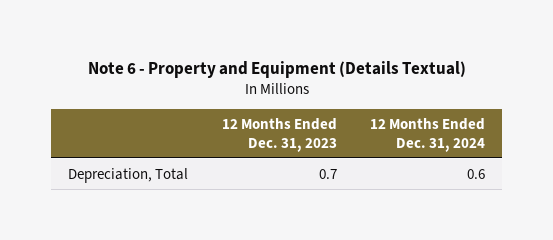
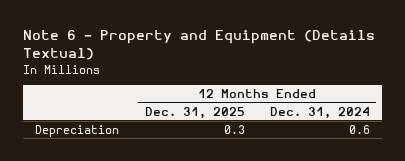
- | 12 Months Ended Dec. 31, 2023 | 12 Months Ended Dec. 31, 2024
+ | 12 Months Ended Dec. 31, 2025 | 12 Months Ended Dec. 31, 2024
- Depreciation, Total | 0.7 | 0.6
+ Depreciation | 0.3 | 0.6

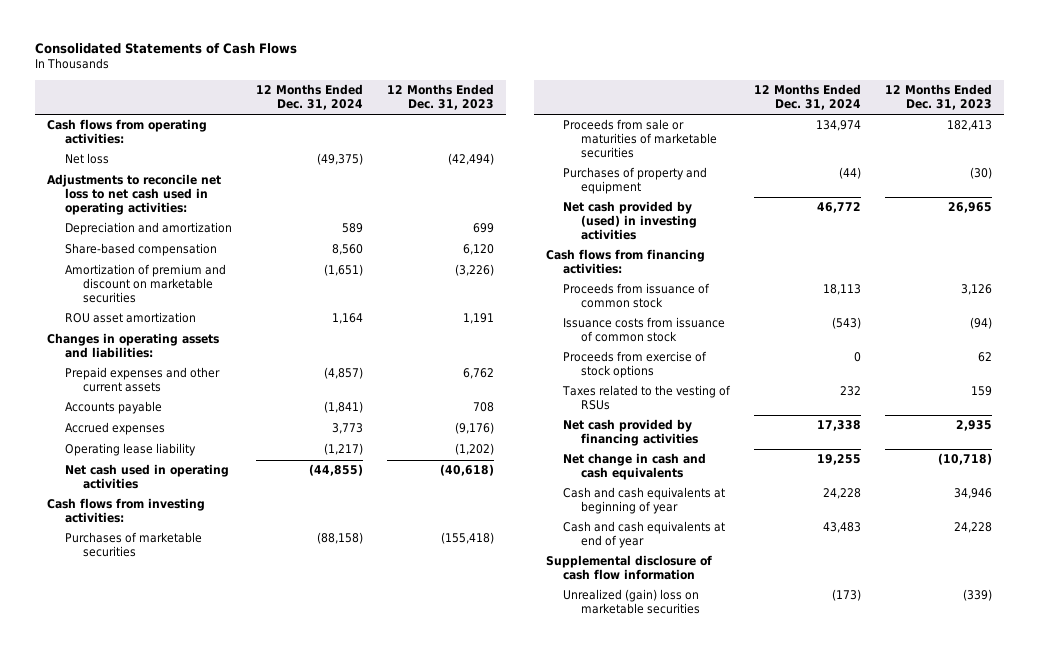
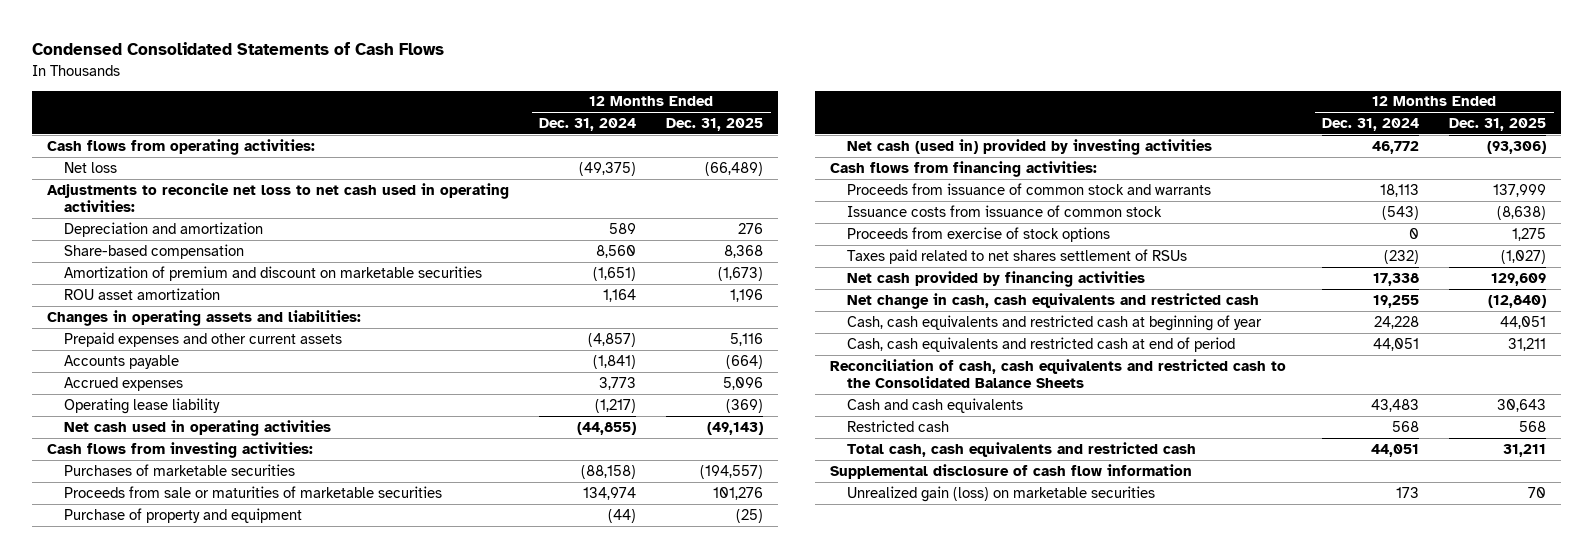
- Consolidated Statements of Cash Flows
+ Condensed Consolidated Statements of Cash Flows
- | 12 Months Ended Dec. 31, 2024 | 12 Months Ended Dec. 31, 2023
+ | 12 Months Ended Dec. 31, 2024 | 12 Months Ended Dec. 31, 2025
- Purchases of property and equipment | (44) | (30)
- Net cash provided by (used) in investing activities | 46,772 | 26,965
+ Purchase of property and equipment | (44) | (25)
+ Net cash (used in) provided by investing activities | 46,772 | (93,306)
- Proceeds from issuance of common stock | 18,113 | 3,126
+ Proceeds from issuance of common stock and warrants | 18,113 | 137,999
- Taxes related to the vesting of RSUs | 232 | 159
+ Taxes paid related to net shares settlement of RSUs | (232) | (1,027)
- Net change in cash and cash equivalents | 19,255 | (10,718)
- Cash and cash equivalents at beginning of year | 24,228 | 34,946
- Cash and cash equivalents at end of year | 43,483 | 24,228
+ Net change in cash, cash equivalents and restricted cash | 19,255 | (12,840)
+ Cash, cash equivalents and restricted cash at beginning of year | 24,228 | 44,051
+ Cash, cash equivalents and restricted cash at end of period | 44,051 | 31,211
+ Reconciliation of cash, cash equivalents and restricted cash to the Consolidated Balance Sheets
+ Cash and cash equivalents | 43,483 | 30,643
+ Restricted cash | 568 | 568
+ Total cash, cash equivalents and restricted cash | 44,051 | 31,211
- Unrealized (gain) loss on marketable securities | (173) | (339)
+ Unrealized gain (loss) on marketable securities | 173 | 70

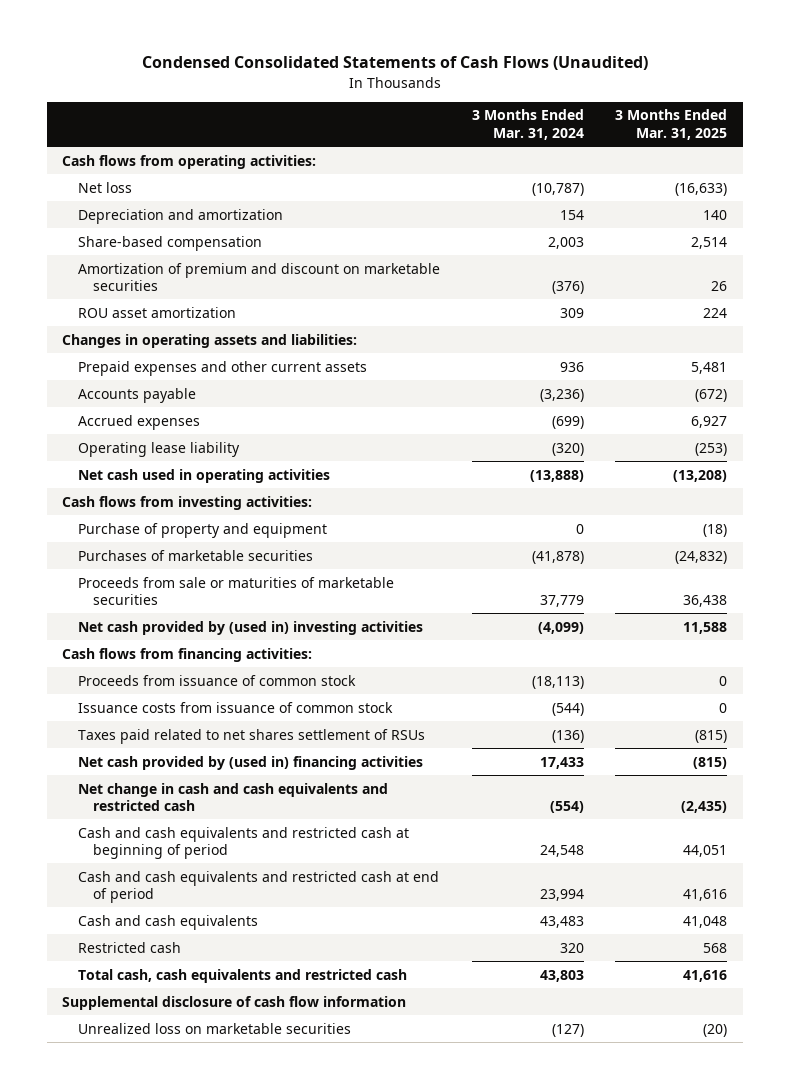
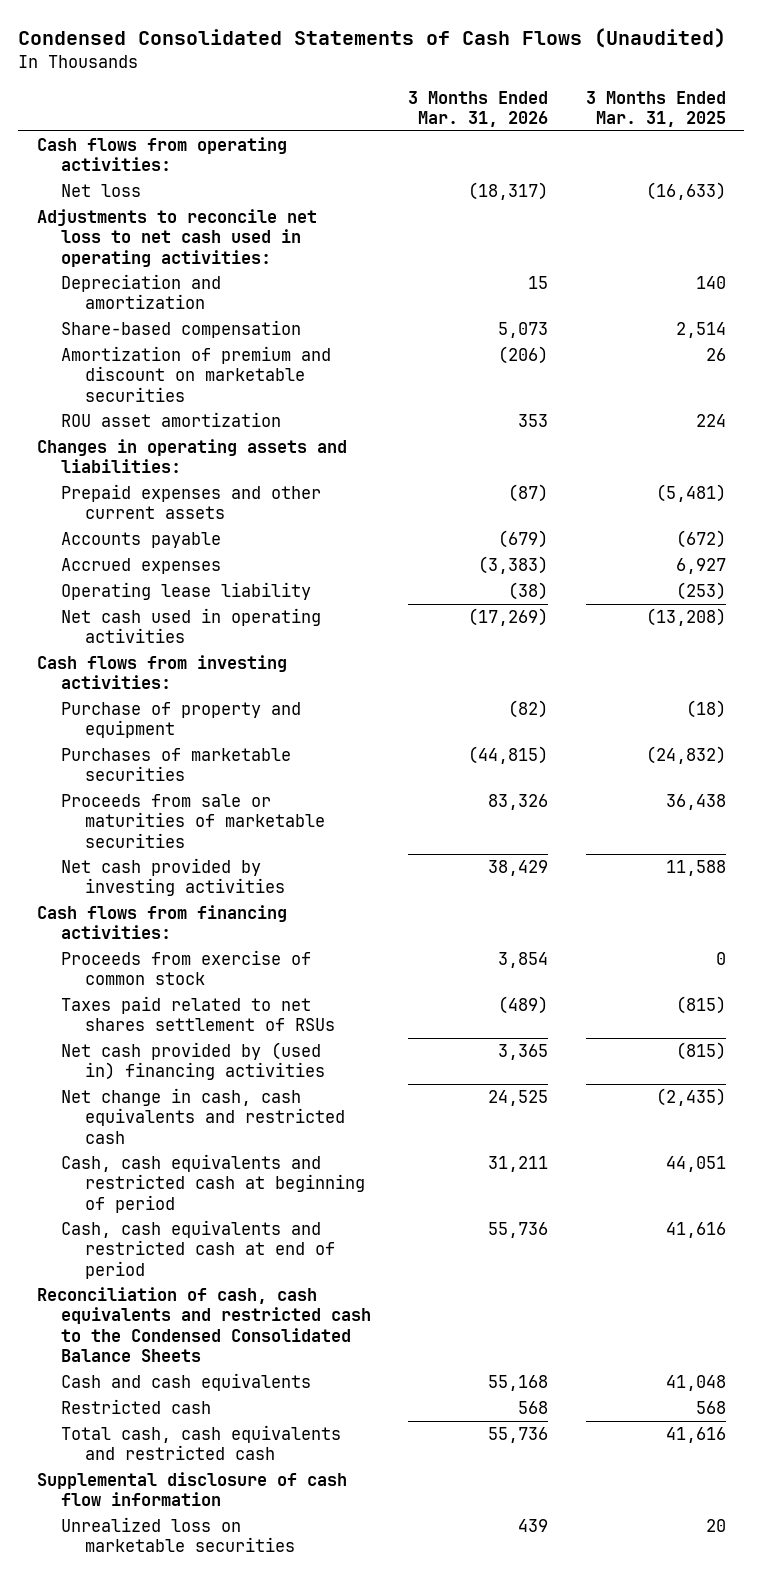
- | 3 Months Ended Mar. 31, 2024 | 3 Months Ended Mar. 31, 2025
+ | 3 Months Ended Mar. 31, 2026 | 3 Months Ended Mar. 31, 2025
+ Adjustments to reconcile net loss to net cash used in operating activities:
- Prepaid expenses and other current assets | 936 | 5,481
+ Prepaid expenses and other current assets | (87) | (5,481)
- Net cash provided by (used in) investing activities | (4,099) | 11,588
+ Net cash provided by investing activities | 38,429 | 11,588
- Proceeds from issuance of common stock | (18,113) | 0
- Issuance costs from issuance of common stock | (544) | 0
+ Proceeds from exercise of common stock | 3,854 | 0
- Net change in cash and cash equivalents and restricted cash | (554) | (2,435)
- Cash and cash equivalents and restricted cash at beginning of period | 24,548 | 44,051
- Cash and cash equivalents and restricted cash at end of period | 23,994 | 41,616
+ Net change in cash, cash equivalents and restricted cash | 24,525 | (2,435)
+ Cash, cash equivalents and restricted cash at beginning of period | 31,211 | 44,051
+ Cash, cash equivalents and restricted cash at end of period | 55,736 | 41,616
+ Reconciliation of cash, cash equivalents and restricted cash to the Condensed Consolidated Balance Sheets
- Unrealized loss on marketable securities | (127) | (20)
+ Unrealized loss on marketable securities | 439 | 20

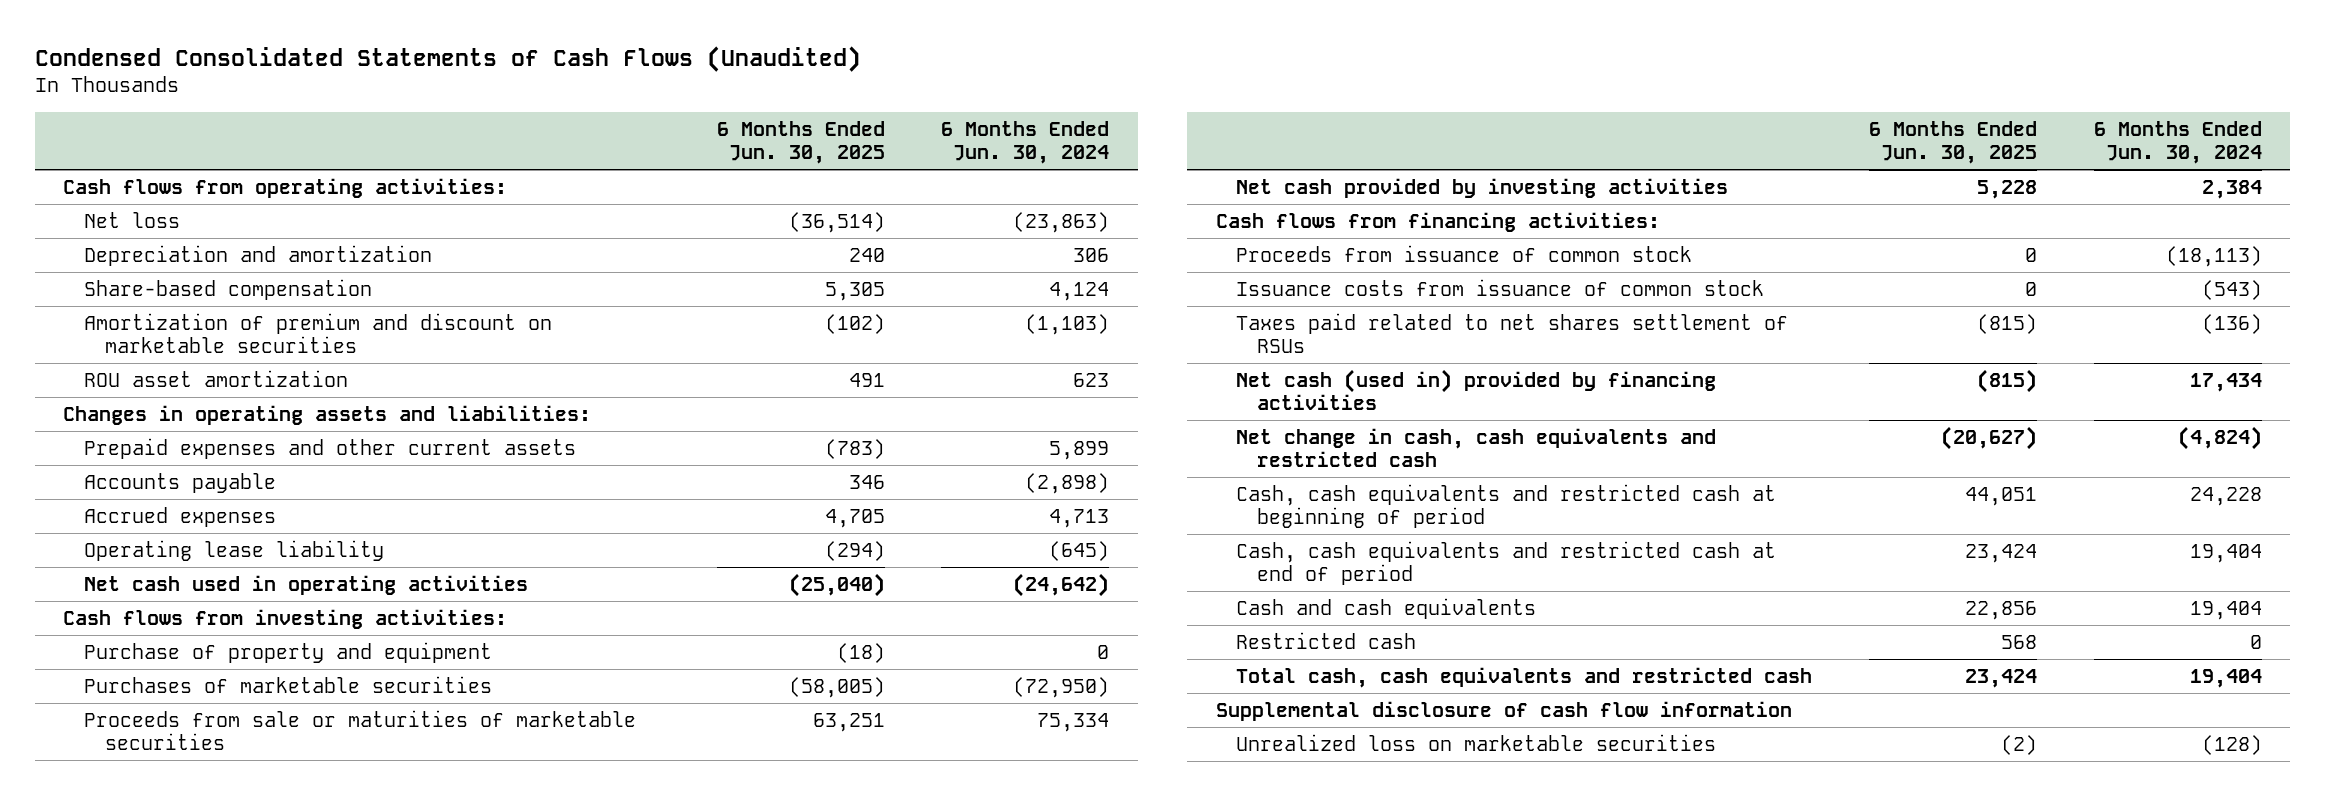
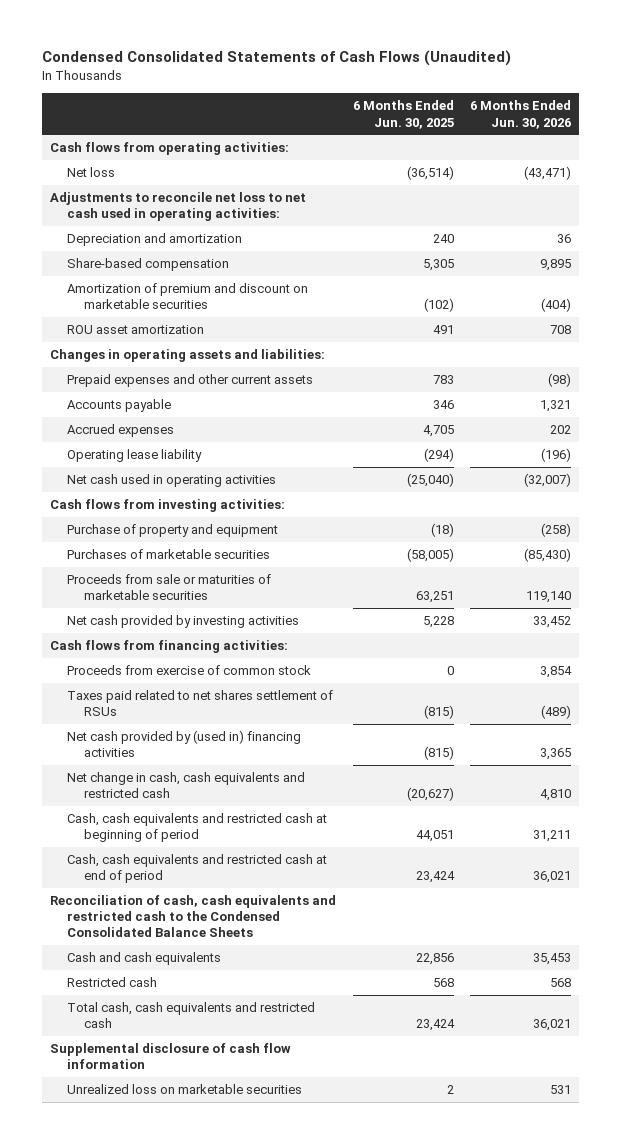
- | 6 Months Ended Jun. 30, 2025 | 6 Months Ended Jun. 30, 2024
+ | 6 Months Ended Jun. 30, 2025 | 6 Months Ended Jun. 30, 2026
+ Adjustments to reconcile net loss to net cash used in operating activities:
- Prepaid expenses and other current assets | (783) | 5,899
+ Prepaid expenses and other current assets | 783 | (98)
- Proceeds from issuance of common stock | 0 | (18,113)
- Issuance costs from issuance of common stock | 0 | (543)
+ Proceeds from exercise of common stock | 0 | 3,854
- Net cash (used in) provided by financing activities | (815) | 17,434
+ Net cash provided by (used in) financing activities | (815) | 3,365
+ Reconciliation of cash, cash equivalents and restricted cash to the Condensed Consolidated Balance Sheets
- Unrealized loss on marketable securities | (2) | (128)
+ Unrealized loss on marketable securities | 2 | 531

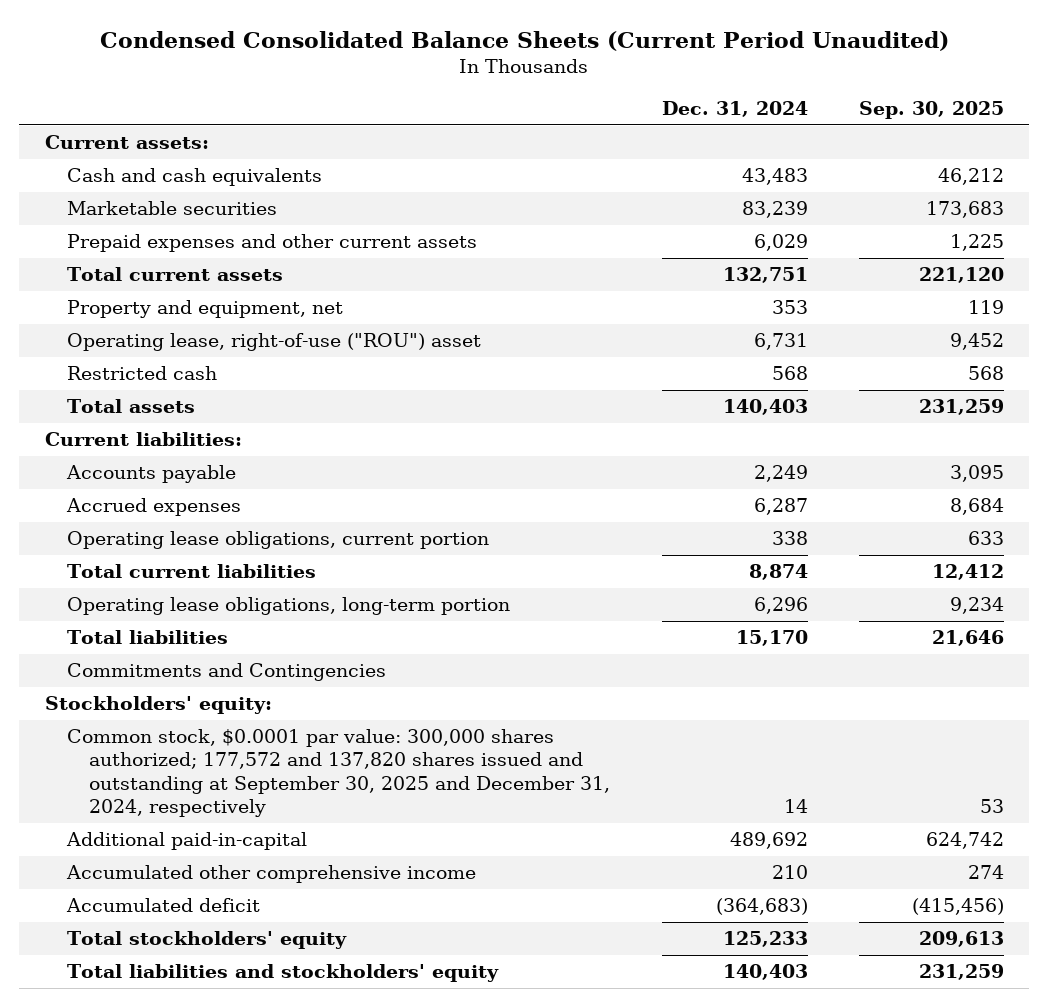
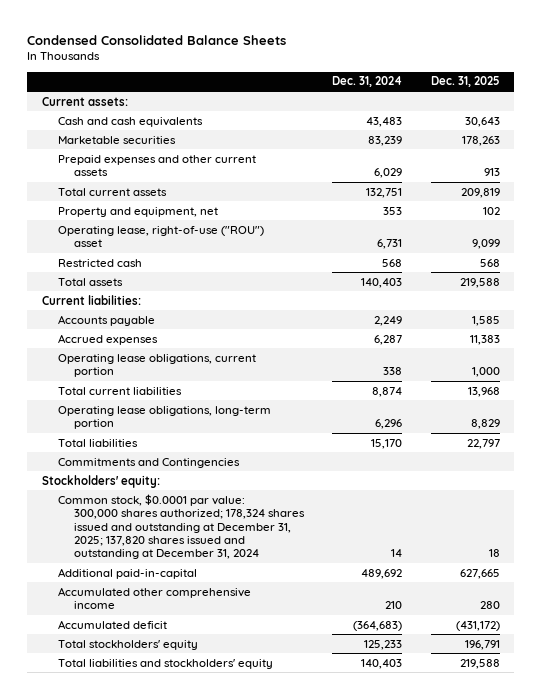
- Condensed Consolidated Balance Sheets (Current Period Unaudited)
+ Condensed Consolidated Balance Sheets
- | Dec. 31, 2024 | Sep. 30, 2025
+ | Dec. 31, 2024 | Dec. 31, 2025
- Common stock, $0.0001 par value: 300,000 shares authorized; 177,572 and 137,820 shares issued and outstanding at September 30, 2025 and December 31, 2024, respectively | 14 | 53
+ Common stock, $0.0001 par value: 300,000 shares authorized; 178,324 shares issued and outstanding at December 31, 2025; 137,820 shares issued and outstanding at December 31, 2024 | 14 | 18

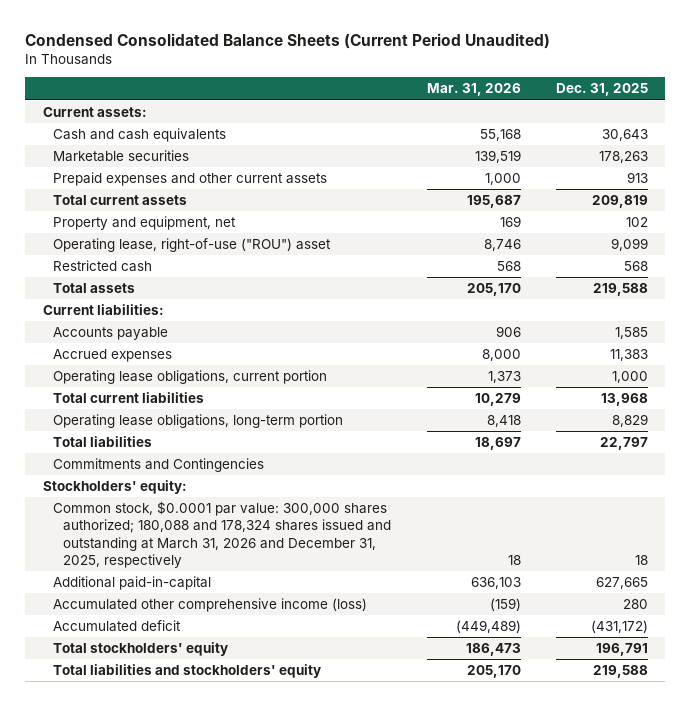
- Condensed Consolidated Balance Sheets
+ Condensed Consolidated Balance Sheets (Current Period Unaudited)
- | Dec. 31, 2024 | Dec. 31, 2025
+ | Mar. 31, 2026 | Dec. 31, 2025
- Common stock, $0.0001 par value: 300,000 shares authorized; 178,324 shares issued and outstanding at December 31, 2025; 137,820 shares issued and outstanding at December 31, 2024 | 14 | 18
+ Common stock, $0.0001 par value: 300,000 shares authorized; 180,088 and 178,324 shares issued and outstanding at March 31, 2026 and December 31, 2025, respectively | 18 | 18
- Accumulated other comprehensive income | 210 | 280
+ Accumulated other comprehensive income (loss) | (159) | 280

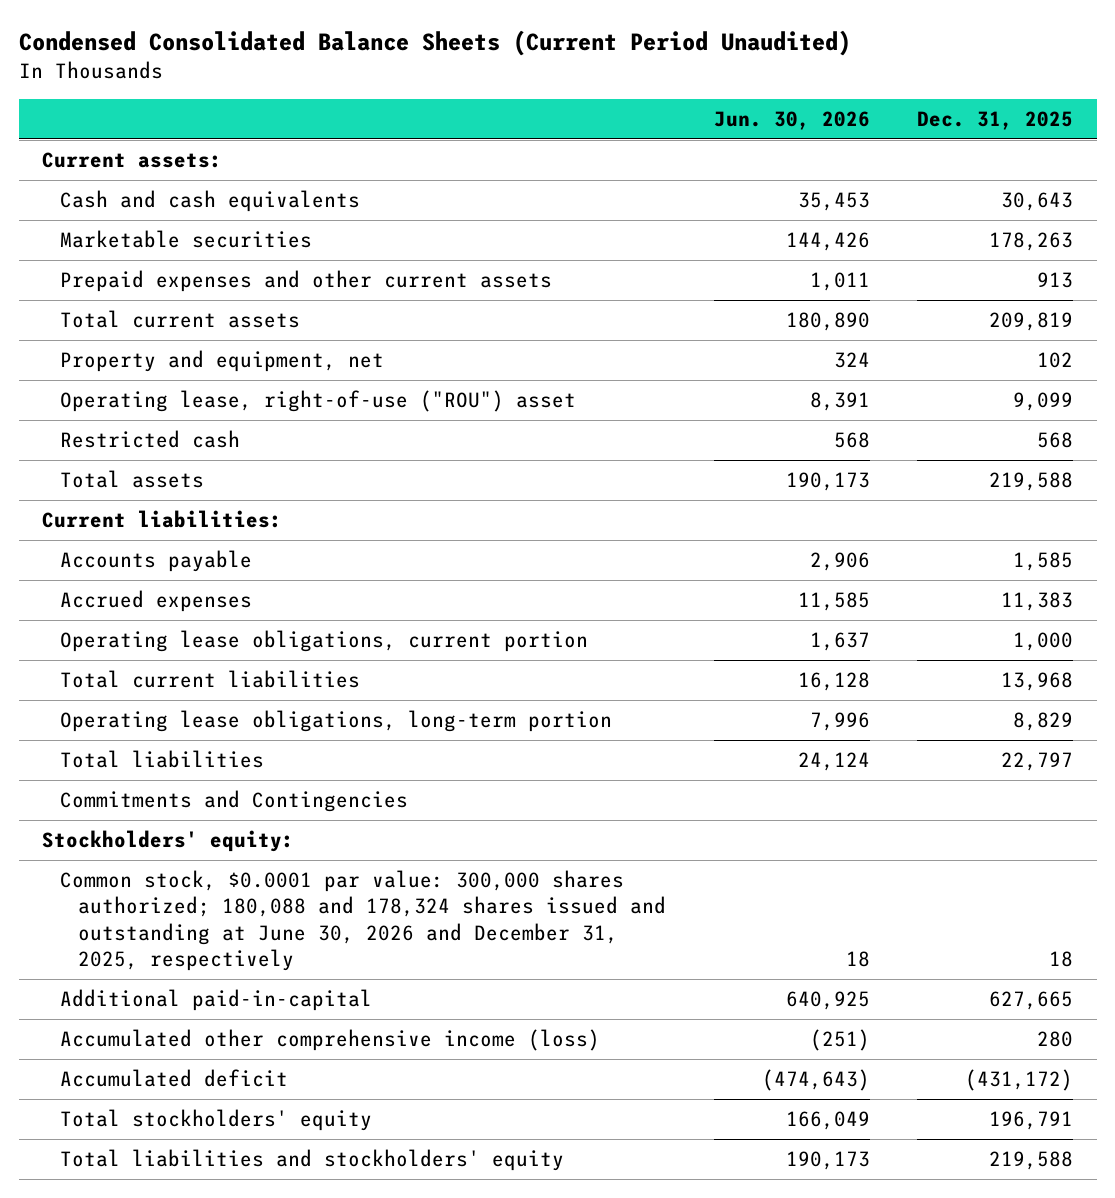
- | Mar. 31, 2026 | Dec. 31, 2025
+ | Jun. 30, 2026 | Dec. 31, 2025
- Common stock, $0.0001 par value: 300,000 shares authorized; 180,088 and 178,324 shares issued and outstanding at March 31, 2026 and December 31, 2025, respectively | 18 | 18
+ Common stock, $0.0001 par value: 300,000 shares authorized; 180,088 and 178,324 shares issued and outstanding at June 30, 2026 and December 31, 2025, respectively | 18 | 18

